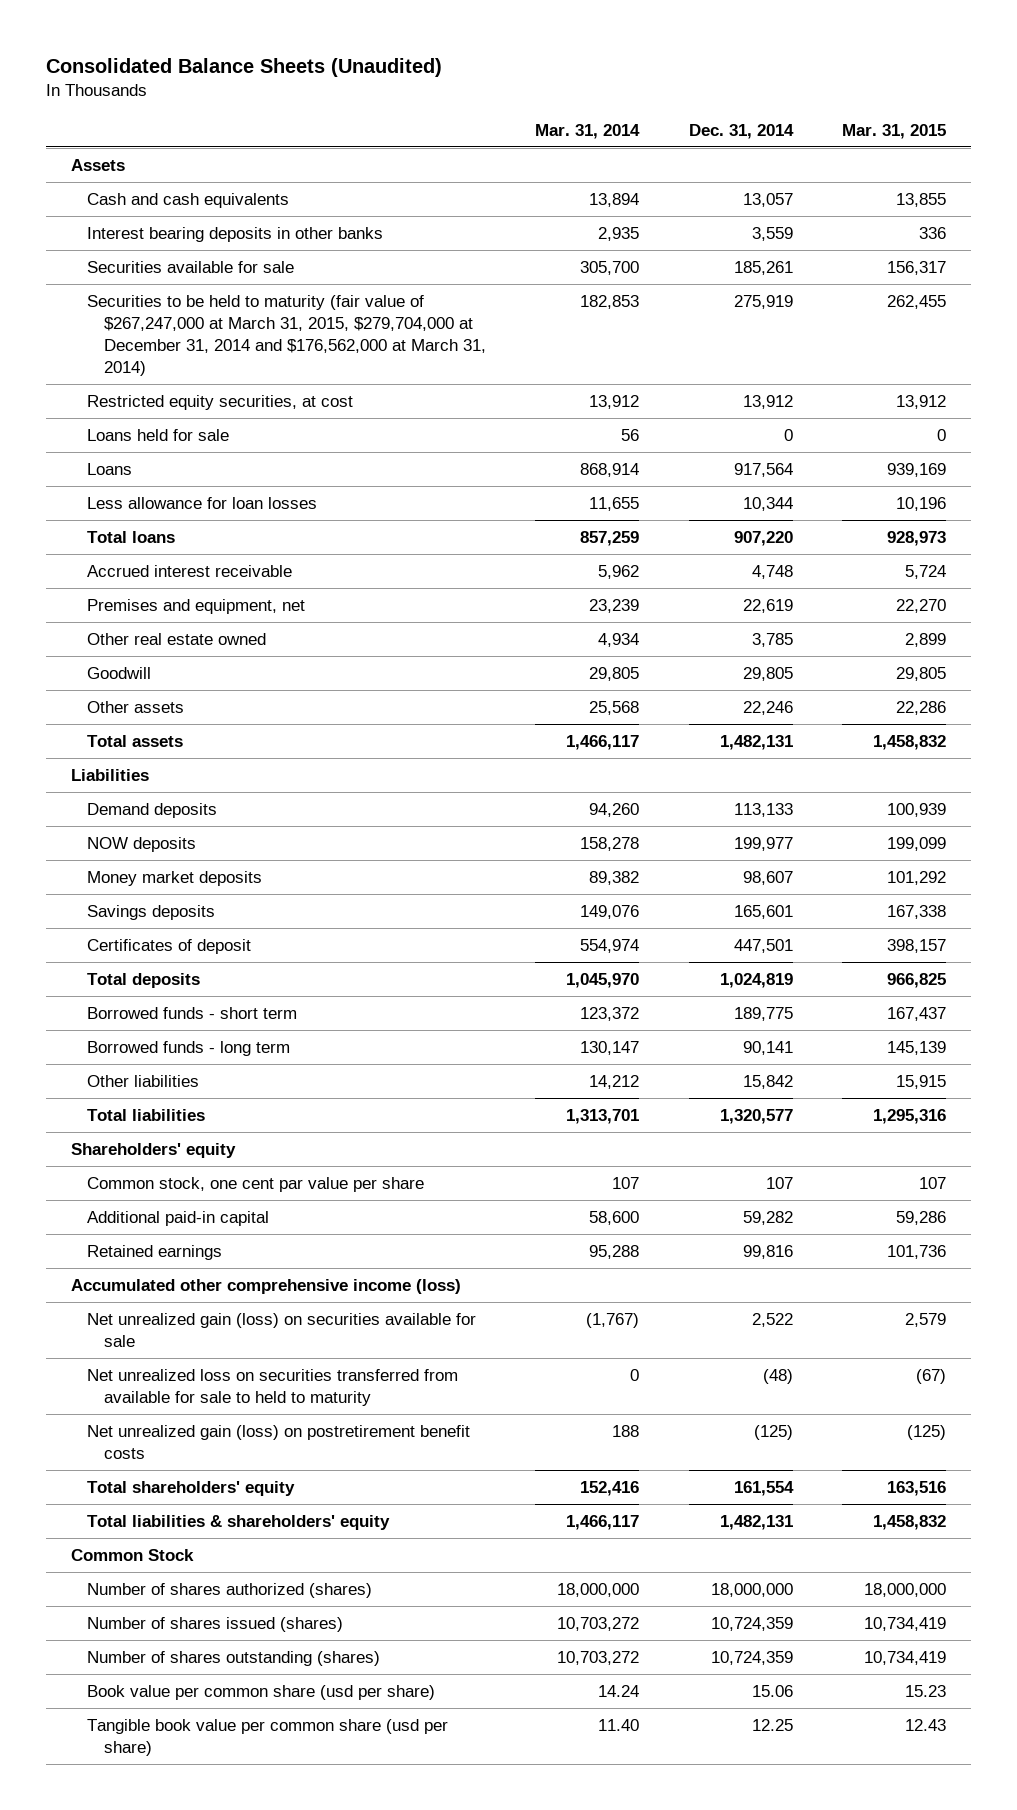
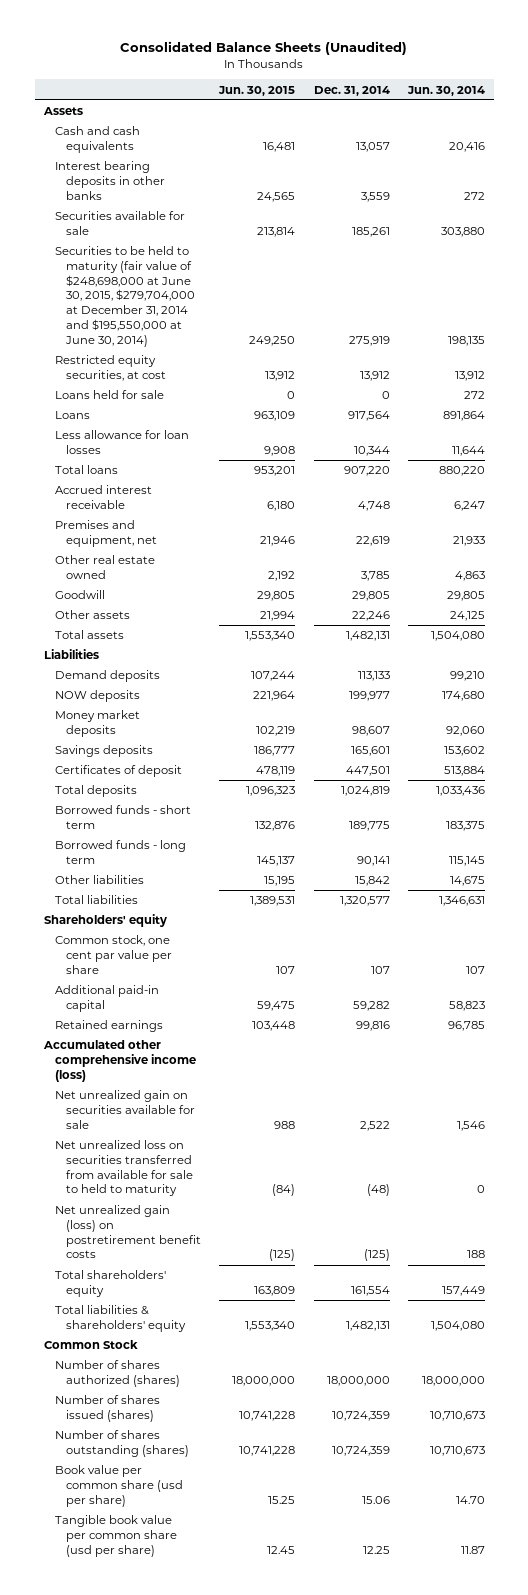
- | Mar. 31, 2014 | Dec. 31, 2014 | Mar. 31, 2015
+ | Jun. 30, 2015 | Dec. 31, 2014 | Jun. 30, 2014
- Securities to be held to maturity (fair value of $267,247,000 at March 31, 2015, $279,704,000 at December 31, 2014 and $176,562,000 at March 31, 2014) | 182,853 | 275,919 | 262,455
+ Securities to be held to maturity (fair value of $248,698,000 at June 30, 2015, $279,704,000 at December 31, 2014 and $195,550,000 at June 30, 2014) | 249,250 | 275,919 | 198,135
- Net unrealized gain (loss) on securities available for sale | (1,767) | 2,522 | 2,579
+ Net unrealized gain on securities available for sale | 988 | 2,522 | 1,546

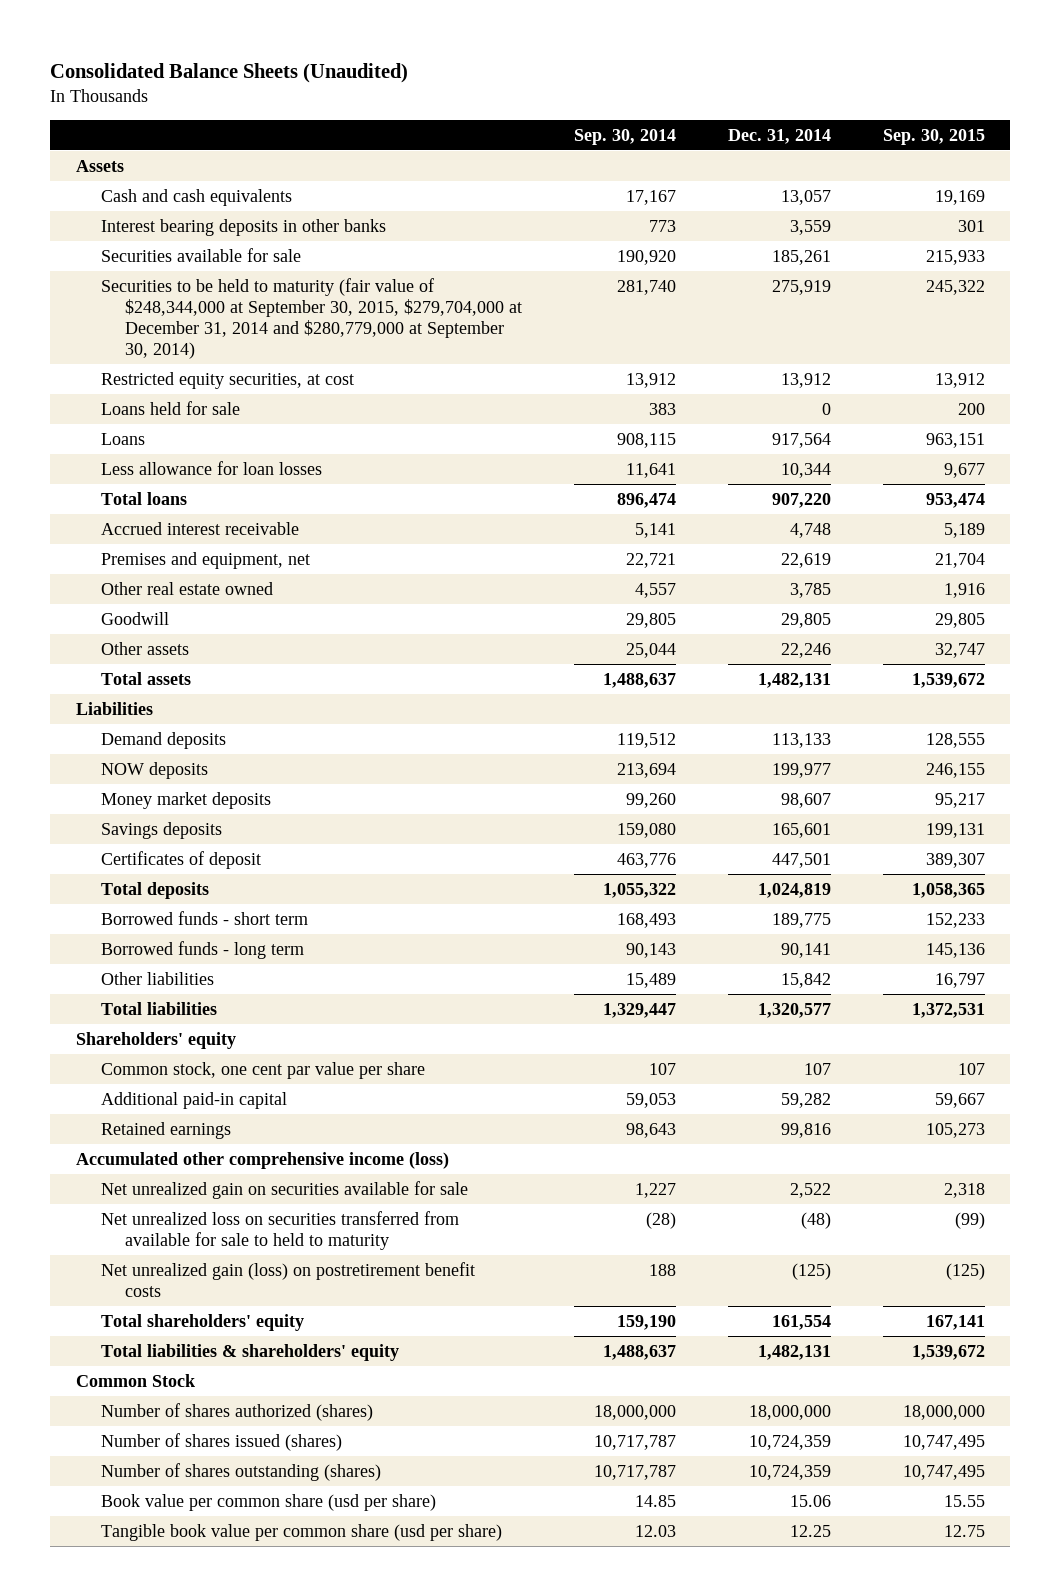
- | Jun. 30, 2015 | Dec. 31, 2014 | Jun. 30, 2014
+ | Sep. 30, 2014 | Dec. 31, 2014 | Sep. 30, 2015
- Securities to be held to maturity (fair value of $248,698,000 at June 30, 2015, $279,704,000 at December 31, 2014 and $195,550,000 at June 30, 2014) | 249,250 | 275,919 | 198,135
+ Securities to be held to maturity (fair value of $248,344,000 at September 30, 2015, $279,704,000 at December 31, 2014 and $280,779,000 at September 30, 2014) | 281,740 | 275,919 | 245,322

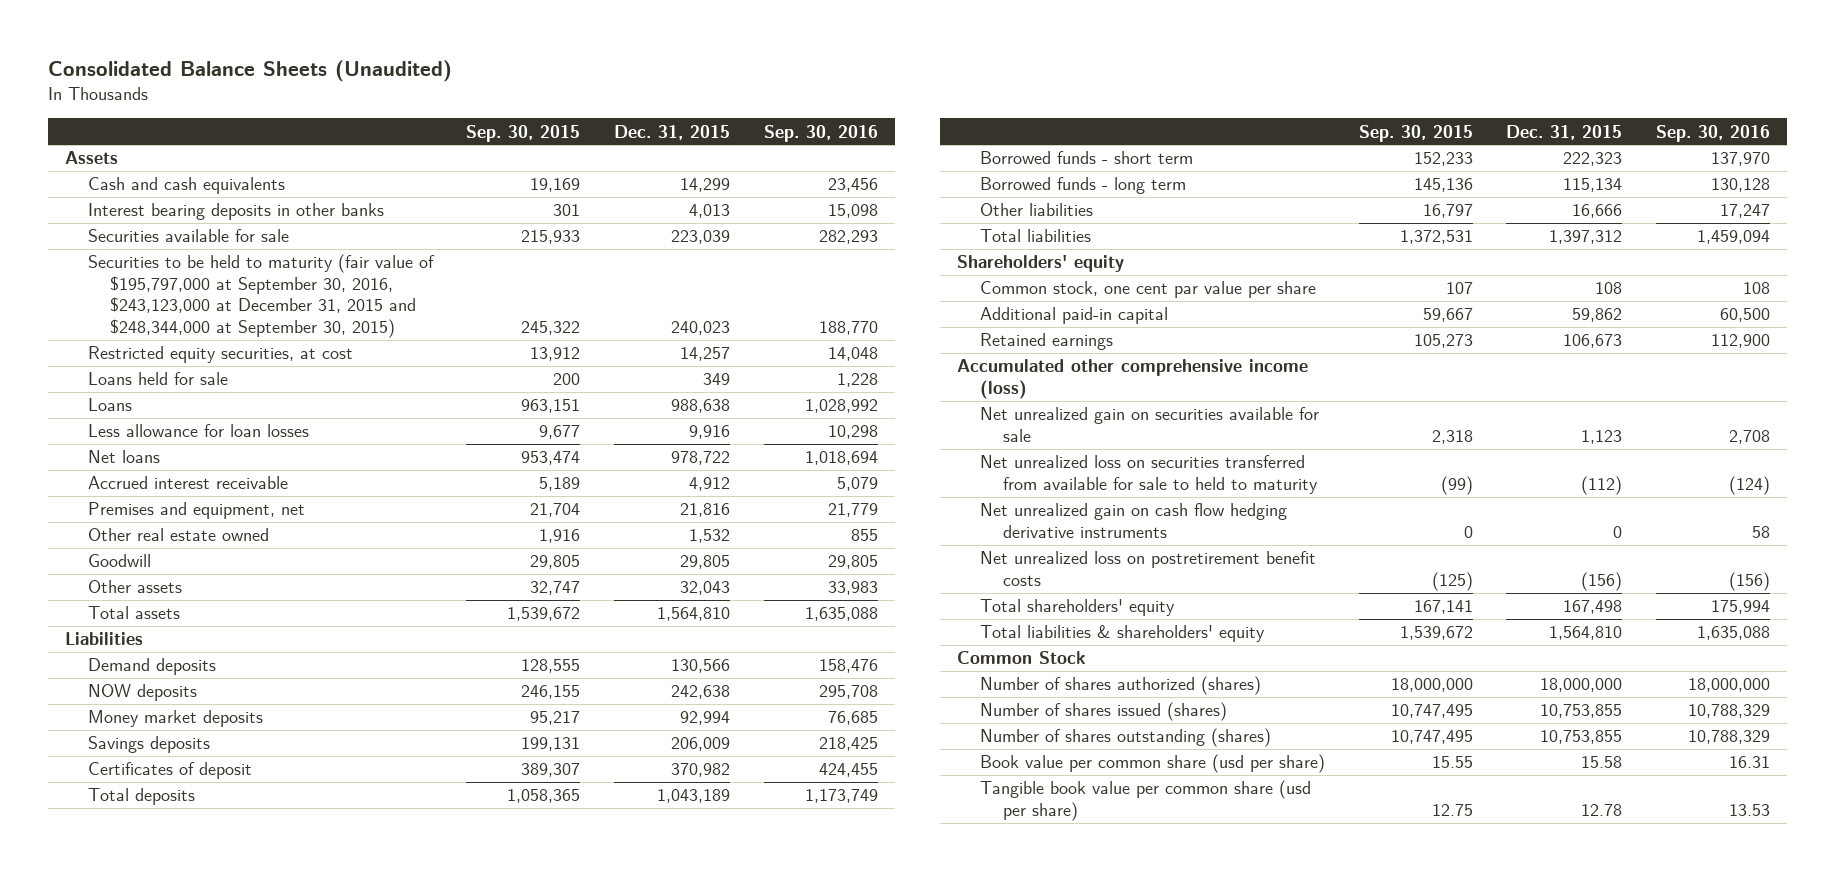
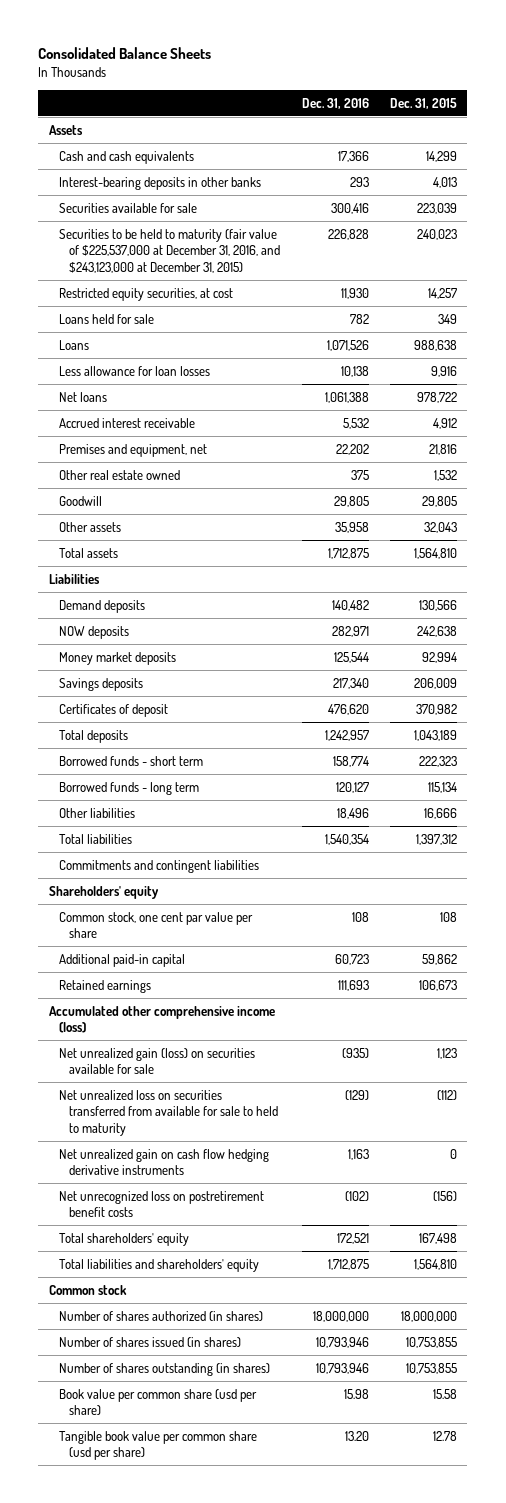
- Consolidated Balance Sheets (Unaudited)
+ Consolidated Balance Sheets
- | Sep. 30, 2015 | Dec. 31, 2015 | Sep. 30, 2016
+ | Dec. 31, 2016 | Dec. 31, 2015
- Interest bearing deposits in other banks | 301 | 4,013 | 15,098
+ Interest-bearing deposits in other banks | 293 | 4,013
- Securities to be held to maturity (fair value of $195,797,000 at September 30, 2016, $243,123,000 at December 31, 2015 and $248,344,000 at September 30, 2015) | 245,322 | 240,023 | 188,770
+ Securities to be held to maturity (fair value of $225,537,000 at December 31, 2016, and $243,123,000 at December 31, 2015) | 226,828 | 240,023
+ Commitments and contingent liabilities
- Net unrealized gain on securities available for sale | 2,318 | 1,123 | 2,708
+ Net unrealized gain (loss) on securities available for sale | (935) | 1,123
- Net unrealized loss on postretirement benefit costs | (125) | (156) | (156)
+ Net unrecognized loss on postretirement benefit costs | (102) | (156)
- Total liabilities & shareholders' equity | 1,539,672 | 1,564,810 | 1,635,088
- Common Stock
- Number of shares authorized (shares) | 18,000,000 | 18,000,000 | 18,000,000
- Number of shares issued (shares) | 10,747,495 | 10,753,855 | 10,788,329
- Number of shares outstanding (shares) | 10,747,495 | 10,753,855 | 10,788,329
+ Total liabilities and shareholders' equity | 1,712,875 | 1,564,810
+ Common stock
+ Number of shares authorized (in shares) | 18,000,000 | 18,000,000
+ Number of shares issued (in shares) | 10,793,946 | 10,753,855
+ Number of shares outstanding (in shares) | 10,793,946 | 10,753,855

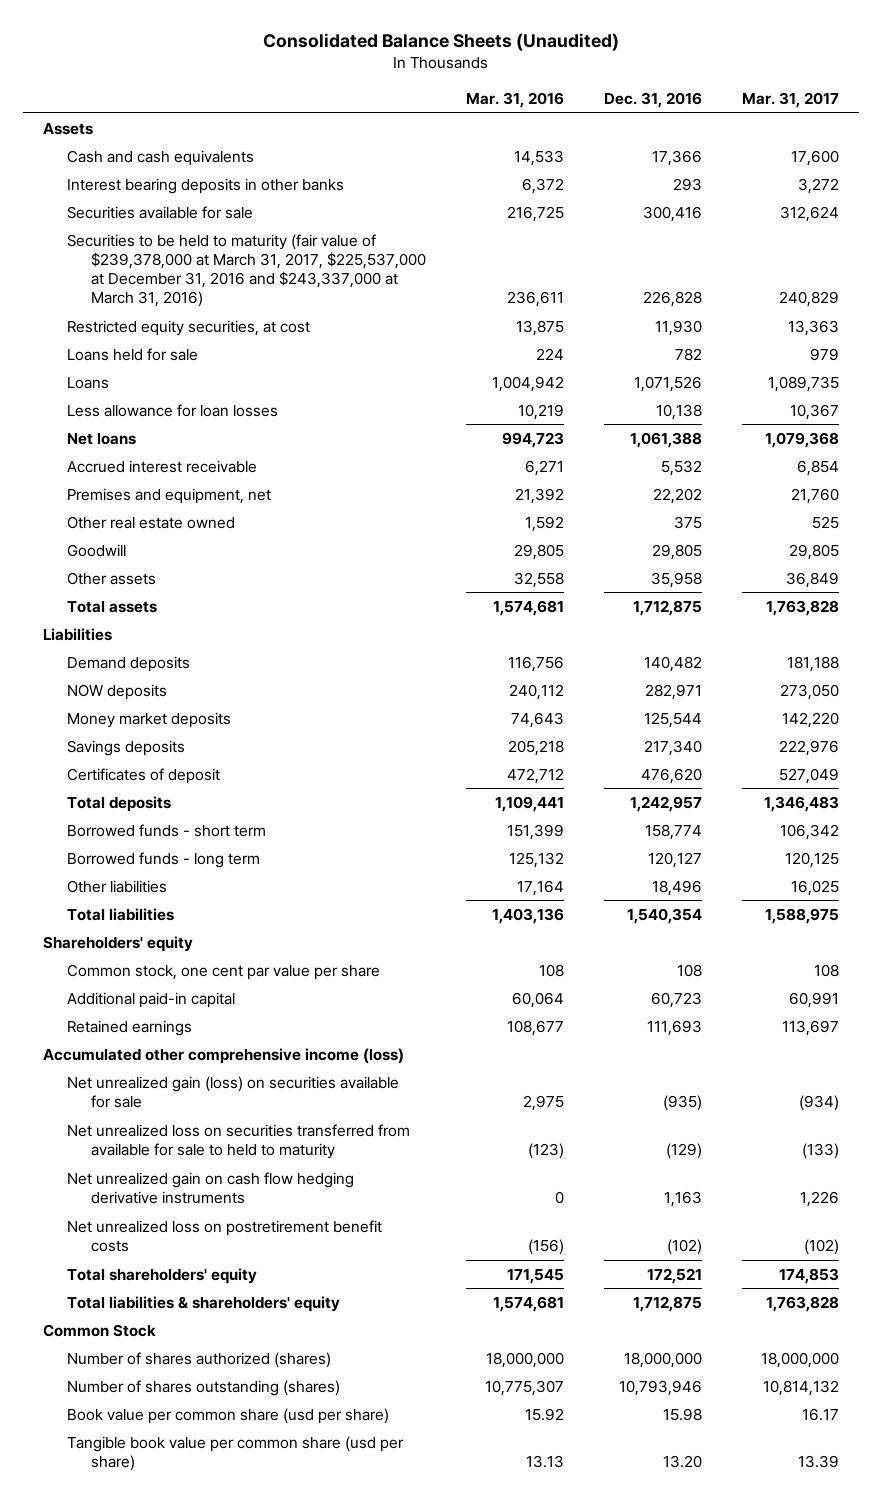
- Consolidated Balance Sheets
+ Consolidated Balance Sheets (Unaudited)
- | Dec. 31, 2016 | Dec. 31, 2015
+ | Mar. 31, 2016 | Dec. 31, 2016 | Mar. 31, 2017
- Interest-bearing deposits in other banks | 293 | 4,013
+ Interest bearing deposits in other banks | 6,372 | 293 | 3,272
- Securities to be held to maturity (fair value of $225,537,000 at December 31, 2016, and $243,123,000 at December 31, 2015) | 226,828 | 240,023
+ Securities to be held to maturity (fair value of $239,378,000 at March 31, 2017, $225,537,000 at December 31, 2016 and $243,337,000 at March 31, 2016) | 236,611 | 226,828 | 240,829
- Commitments and contingent liabilities
- Net unrecognized loss on postretirement benefit costs | (102) | (156)
+ Net unrealized loss on postretirement benefit costs | (156) | (102) | (102)
- Total liabilities and shareholders' equity | 1,712,875 | 1,564,810
- Common stock
- Number of shares authorized (in shares) | 18,000,000 | 18,000,000
- Number of shares issued (in shares) | 10,793,946 | 10,753,855
- Number of shares outstanding (in shares) | 10,793,946 | 10,753,855
+ Total liabilities & shareholders' equity | 1,574,681 | 1,712,875 | 1,763,828
+ Common Stock
+ Number of shares authorized (shares) | 18,000,000 | 18,000,000 | 18,000,000
+ Number of shares outstanding (shares) | 10,775,307 | 10,793,946 | 10,814,132

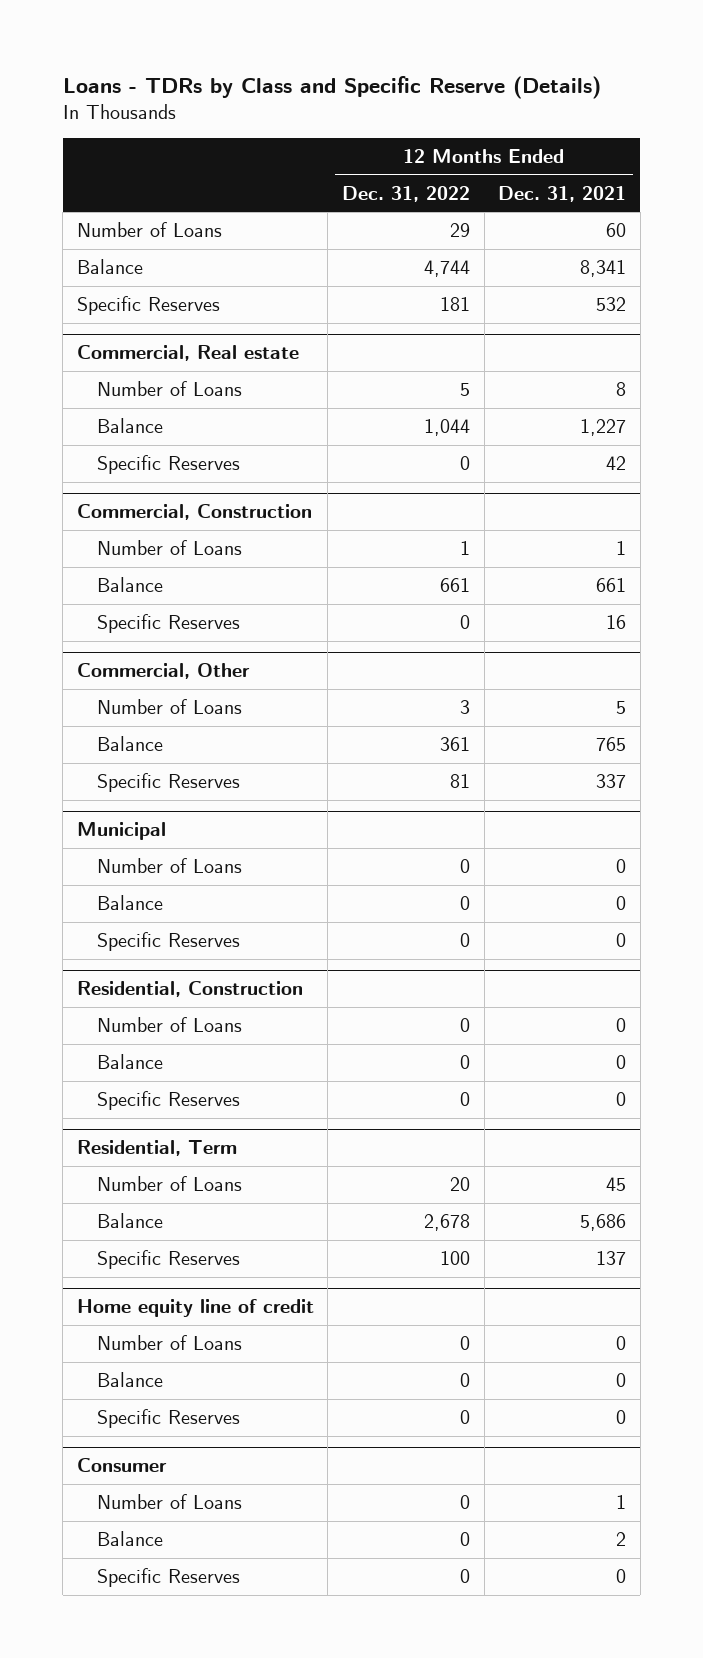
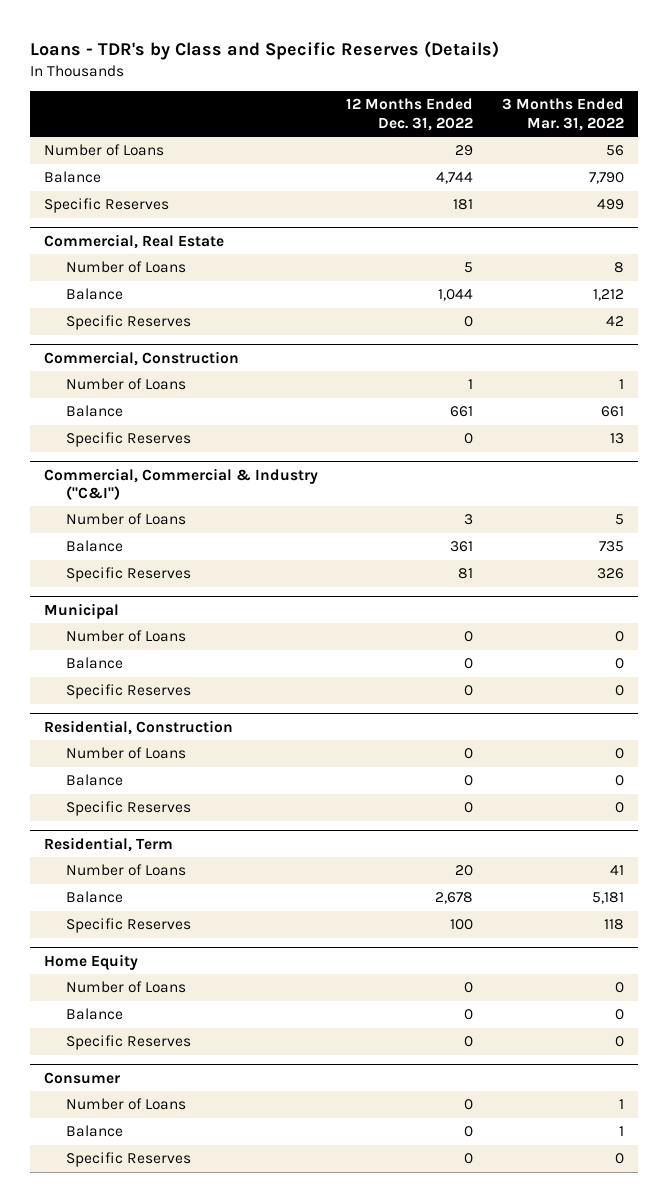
- Loans - TDRs by Class and Specific Reserve (Details)
+ Loans - TDR's by Class and Specific Reserves (Details)
- | 12 Months Ended Dec. 31, 2022 | 12 Months Ended Dec. 31, 2021
+ | 12 Months Ended Dec. 31, 2022 | 3 Months Ended Mar. 31, 2022
- Commercial, Real estate
+ Commercial, Real Estate
- Commercial, Other
+ Commercial, Commercial & Industry ("C&I")
- Home equity line of credit
+ Home Equity

